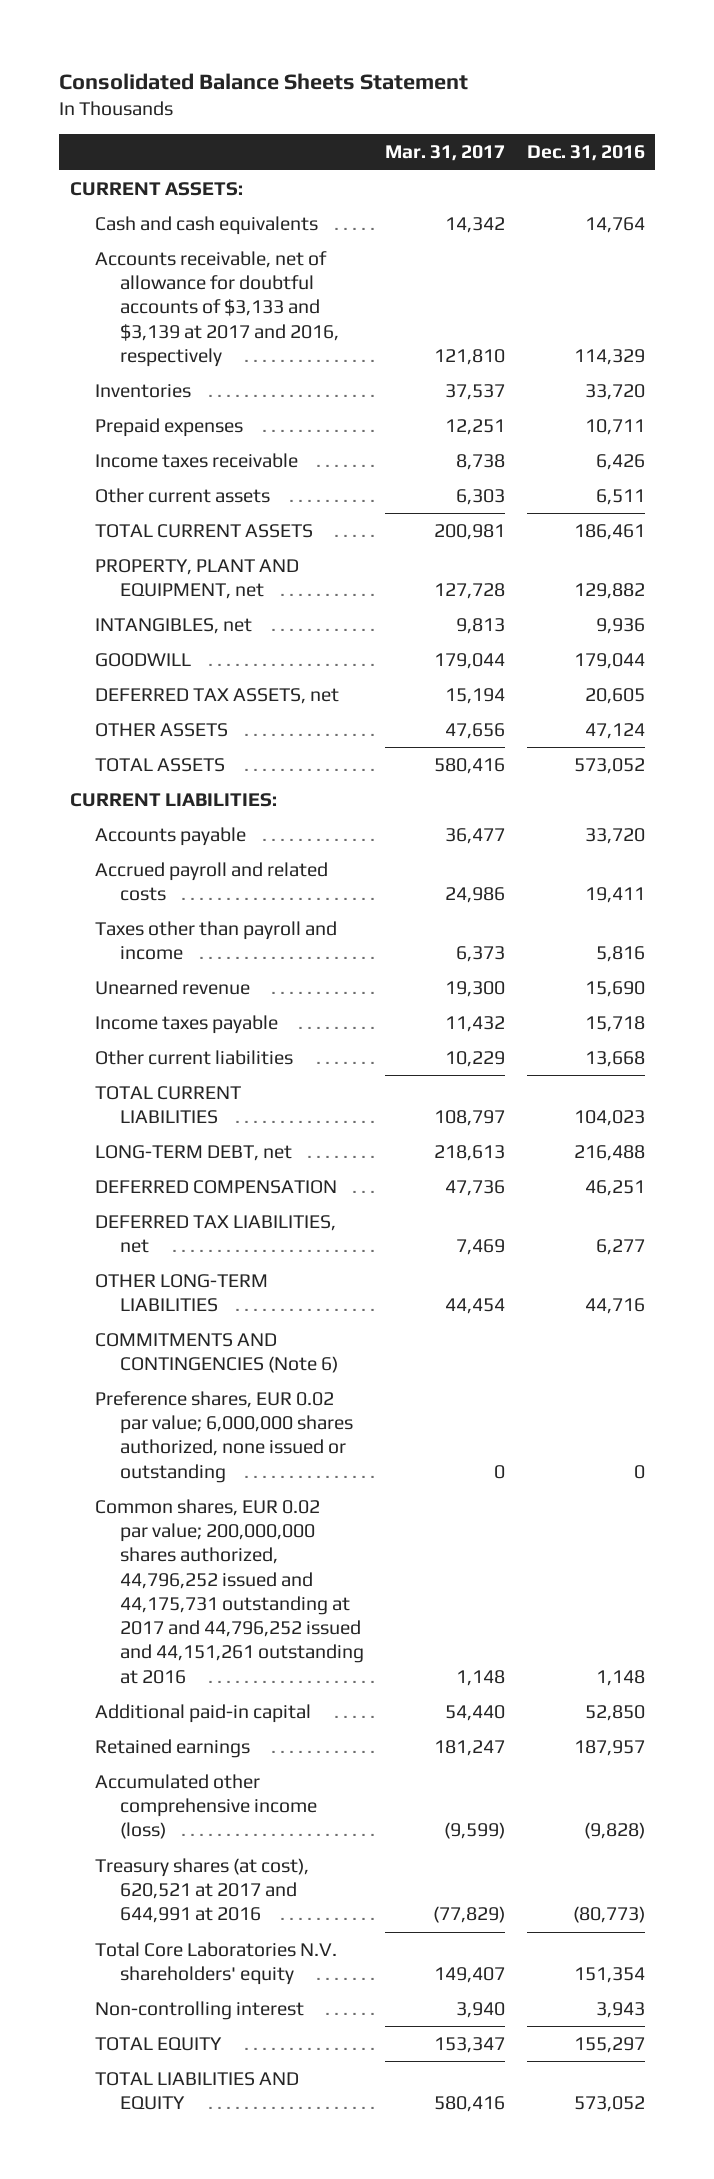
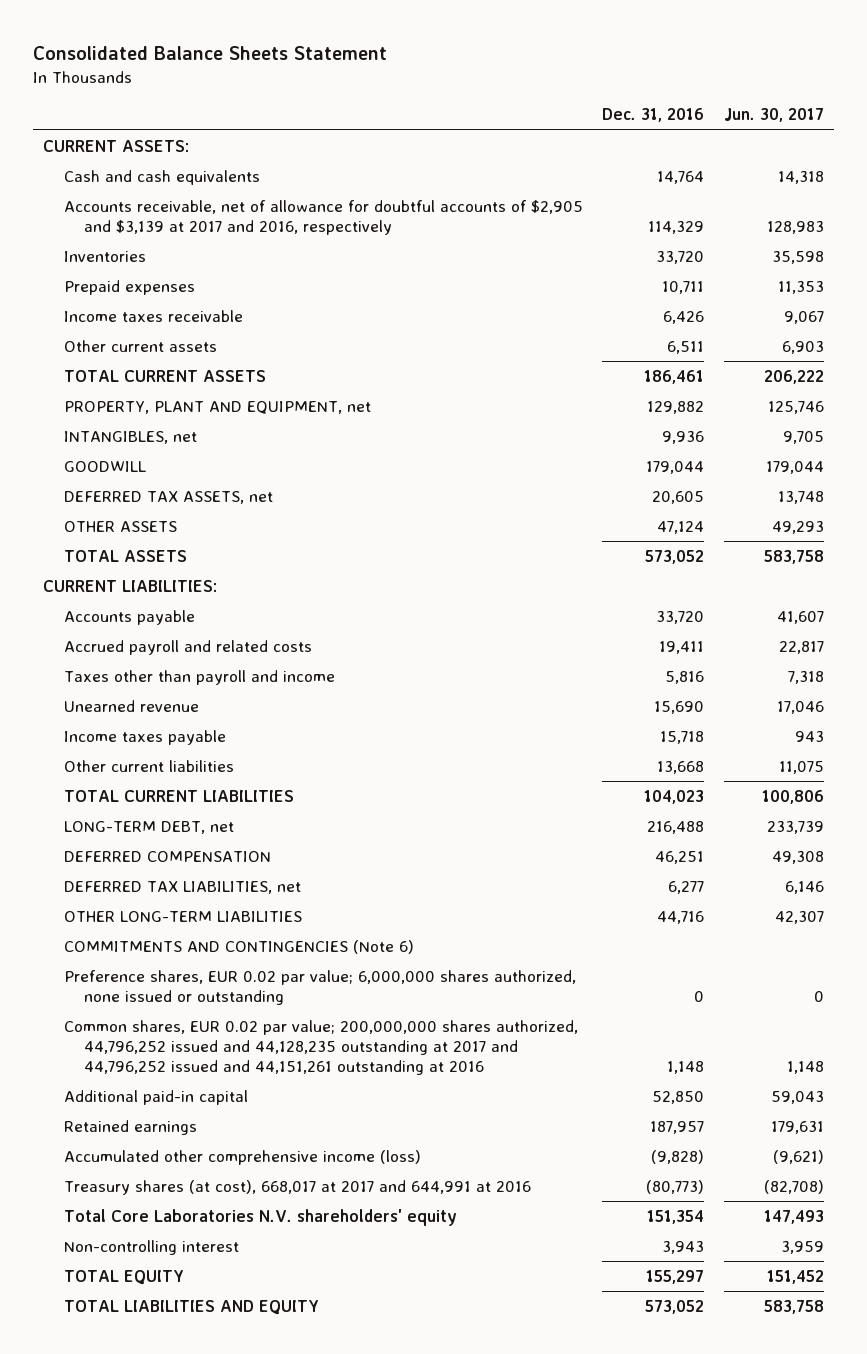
- | Mar. 31, 2017 | Dec. 31, 2016
+ | Dec. 31, 2016 | Jun. 30, 2017
- Accounts receivable, net of allowance for doubtful accounts of $3,133 and $3,139 at 2017 and 2016, respectively | 121,810 | 114,329
+ Accounts receivable, net of allowance for doubtful accounts of $2,905 and $3,139 at 2017 and 2016, respectively | 114,329 | 128,983
- Common shares, EUR 0.02 par value; 200,000,000 shares authorized, 44,796,252 issued and 44,175,731 outstanding at 2017 and 44,796,252 issued and 44,151,261 outstanding at 2016 | 1,148 | 1,148
+ Common shares, EUR 0.02 par value; 200,000,000 shares authorized, 44,796,252 issued and 44,128,235 outstanding at 2017 and 44,796,252 issued and 44,151,261 outstanding at 2016 | 1,148 | 1,148
- Treasury shares (at cost), 620,521 at 2017 and 644,991 at 2016 | (77,829) | (80,773)
+ Treasury shares (at cost), 668,017 at 2017 and 644,991 at 2016 | (80,773) | (82,708)

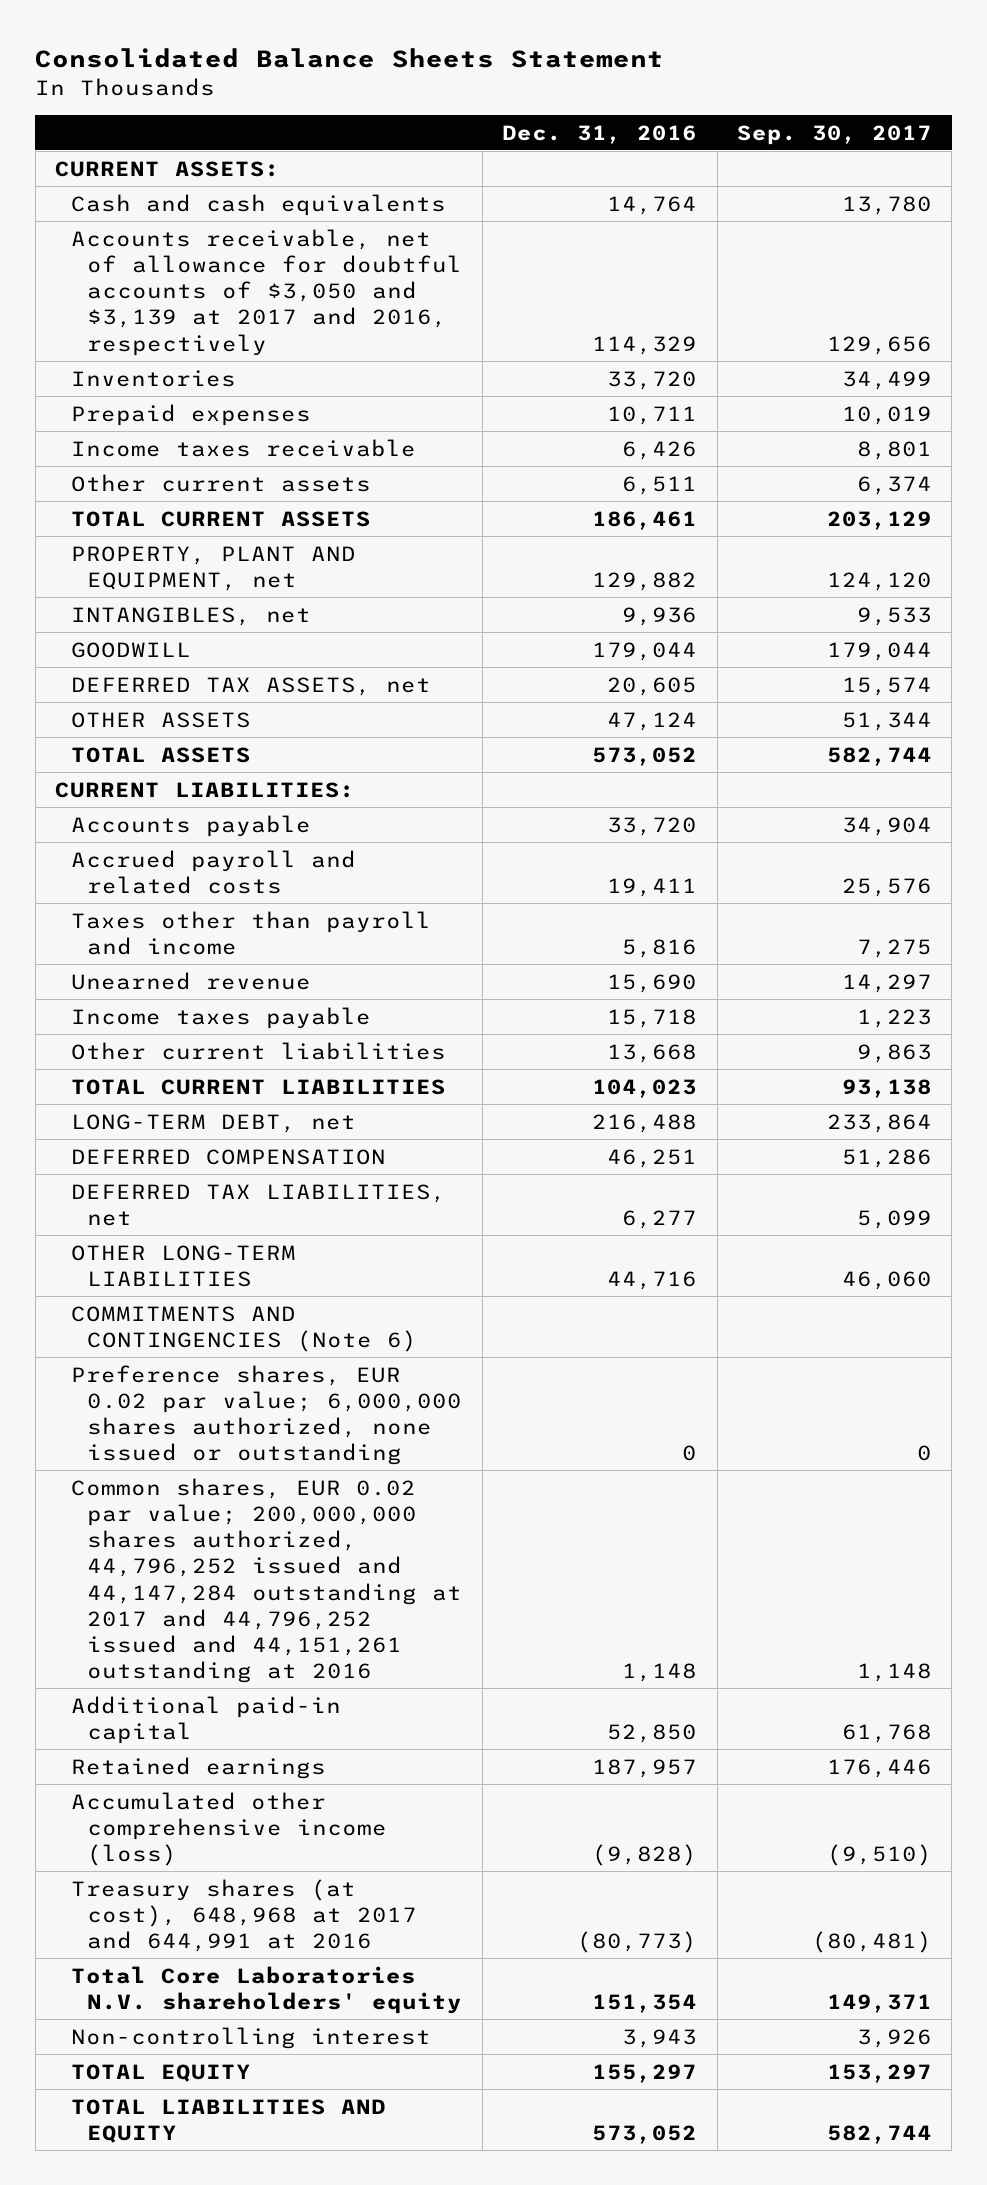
- | Dec. 31, 2016 | Jun. 30, 2017
+ | Dec. 31, 2016 | Sep. 30, 2017
- Accounts receivable, net of allowance for doubtful accounts of $2,905 and $3,139 at 2017 and 2016, respectively | 114,329 | 128,983
+ Accounts receivable, net of allowance for doubtful accounts of $3,050 and $3,139 at 2017 and 2016, respectively | 114,329 | 129,656
- Common shares, EUR 0.02 par value; 200,000,000 shares authorized, 44,796,252 issued and 44,128,235 outstanding at 2017 and 44,796,252 issued and 44,151,261 outstanding at 2016 | 1,148 | 1,148
+ Common shares, EUR 0.02 par value; 200,000,000 shares authorized, 44,796,252 issued and 44,147,284 outstanding at 2017 and 44,796,252 issued and 44,151,261 outstanding at 2016 | 1,148 | 1,148
- Treasury shares (at cost), 668,017 at 2017 and 644,991 at 2016 | (80,773) | (82,708)
+ Treasury shares (at cost), 648,968 at 2017 and 644,991 at 2016 | (80,773) | (80,481)

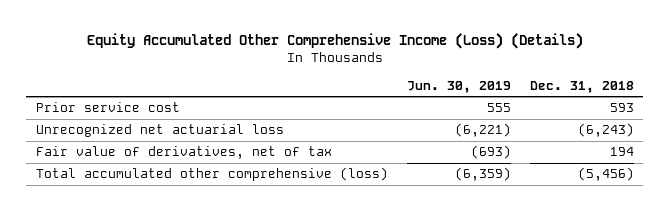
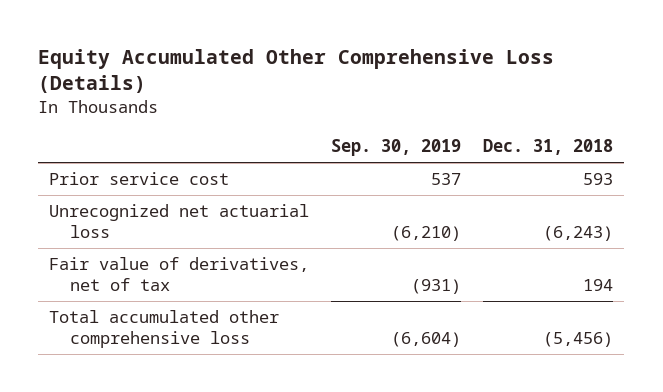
- Equity Accumulated Other Comprehensive Income (Loss) (Details)
+ Equity Accumulated Other Comprehensive Loss (Details)
- | Jun. 30, 2019 | Dec. 31, 2018
+ | Sep. 30, 2019 | Dec. 31, 2018
- Total accumulated other comprehensive (loss) | (6,359) | (5,456)
+ Total accumulated other comprehensive loss | (6,604) | (5,456)

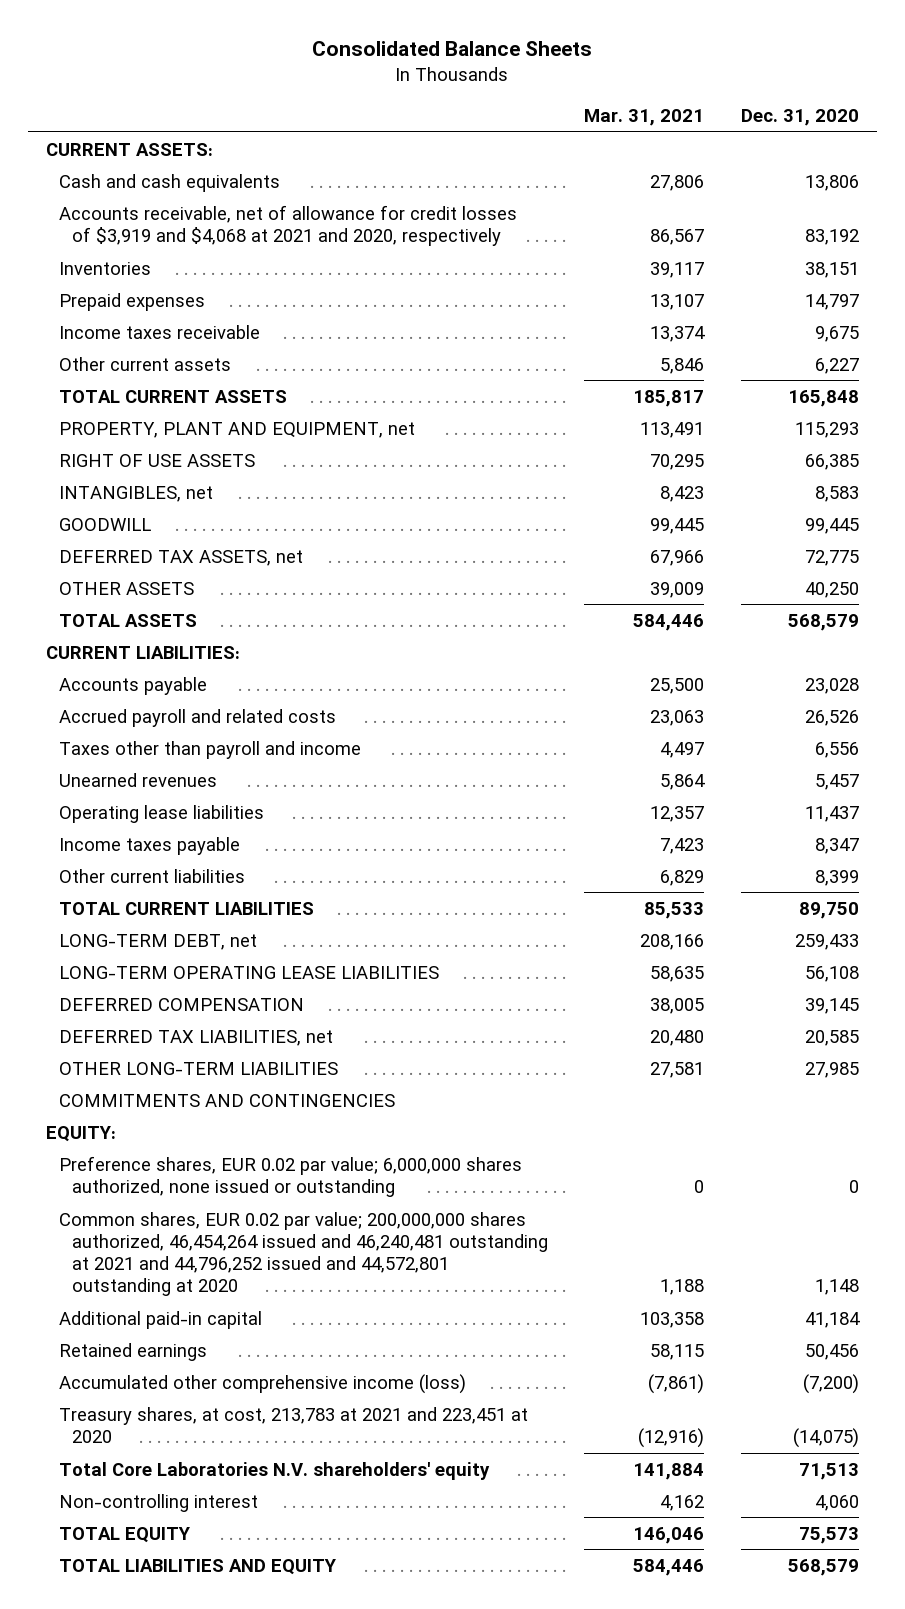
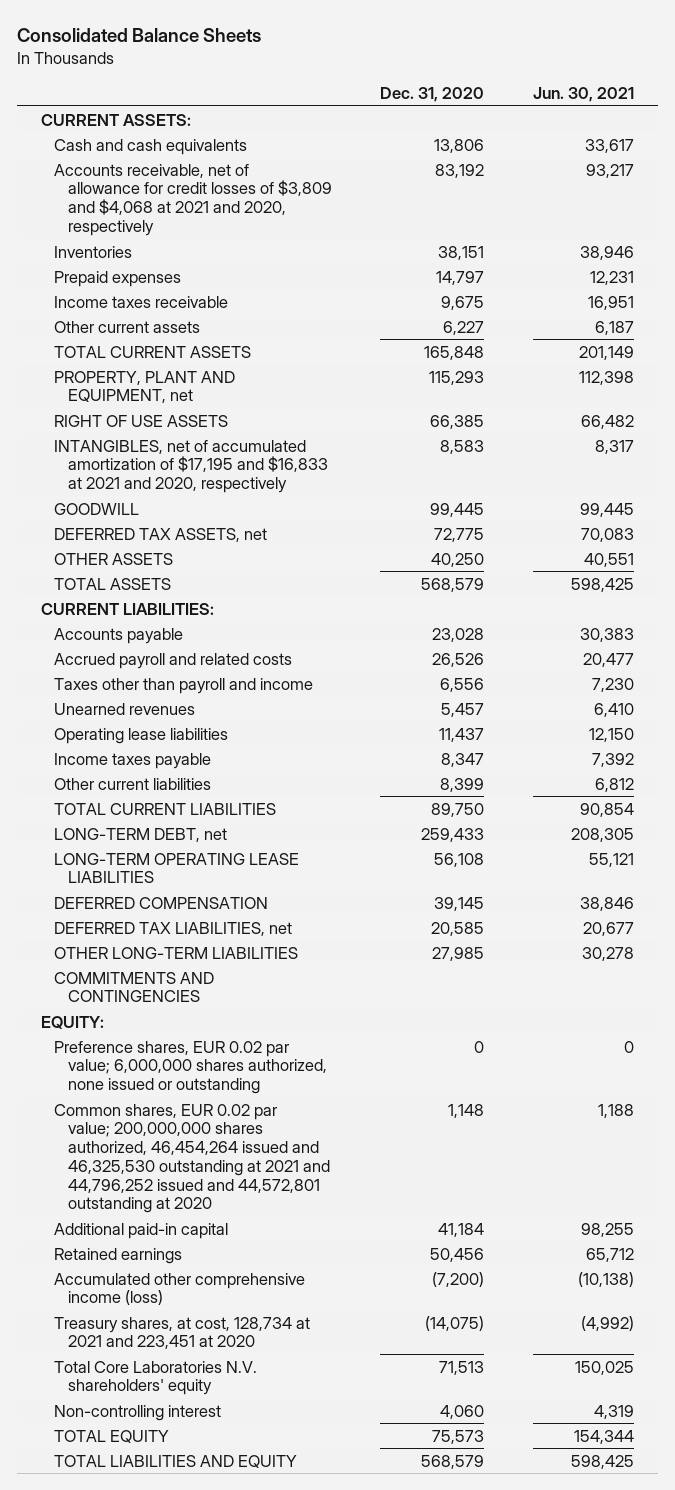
- | Mar. 31, 2021 | Dec. 31, 2020
+ | Dec. 31, 2020 | Jun. 30, 2021
- Accounts receivable, net of allowance for credit losses of $3,919 and $4,068 at 2021 and 2020, respectively | 86,567 | 83,192
+ Accounts receivable, net of allowance for credit losses of $3,809 and $4,068 at 2021 and 2020, respectively | 83,192 | 93,217
- INTANGIBLES, net | 8,423 | 8,583
+ INTANGIBLES, net of accumulated amortization of $17,195 and $16,833 at 2021 and 2020, respectively | 8,583 | 8,317
- Common shares, EUR 0.02 par value; 200,000,000 shares authorized, 46,454,264 issued and 46,240,481 outstanding at 2021 and 44,796,252 issued and 44,572,801 outstanding at 2020 | 1,188 | 1,148
+ Common shares, EUR 0.02 par value; 200,000,000 shares authorized, 46,454,264 issued and 46,325,530 outstanding at 2021 and 44,796,252 issued and 44,572,801 outstanding at 2020 | 1,148 | 1,188
- Treasury shares, at cost, 213,783 at 2021 and 223,451 at 2020 | (12,916) | (14,075)
+ Treasury shares, at cost, 128,734 at 2021 and 223,451 at 2020 | (14,075) | (4,992)

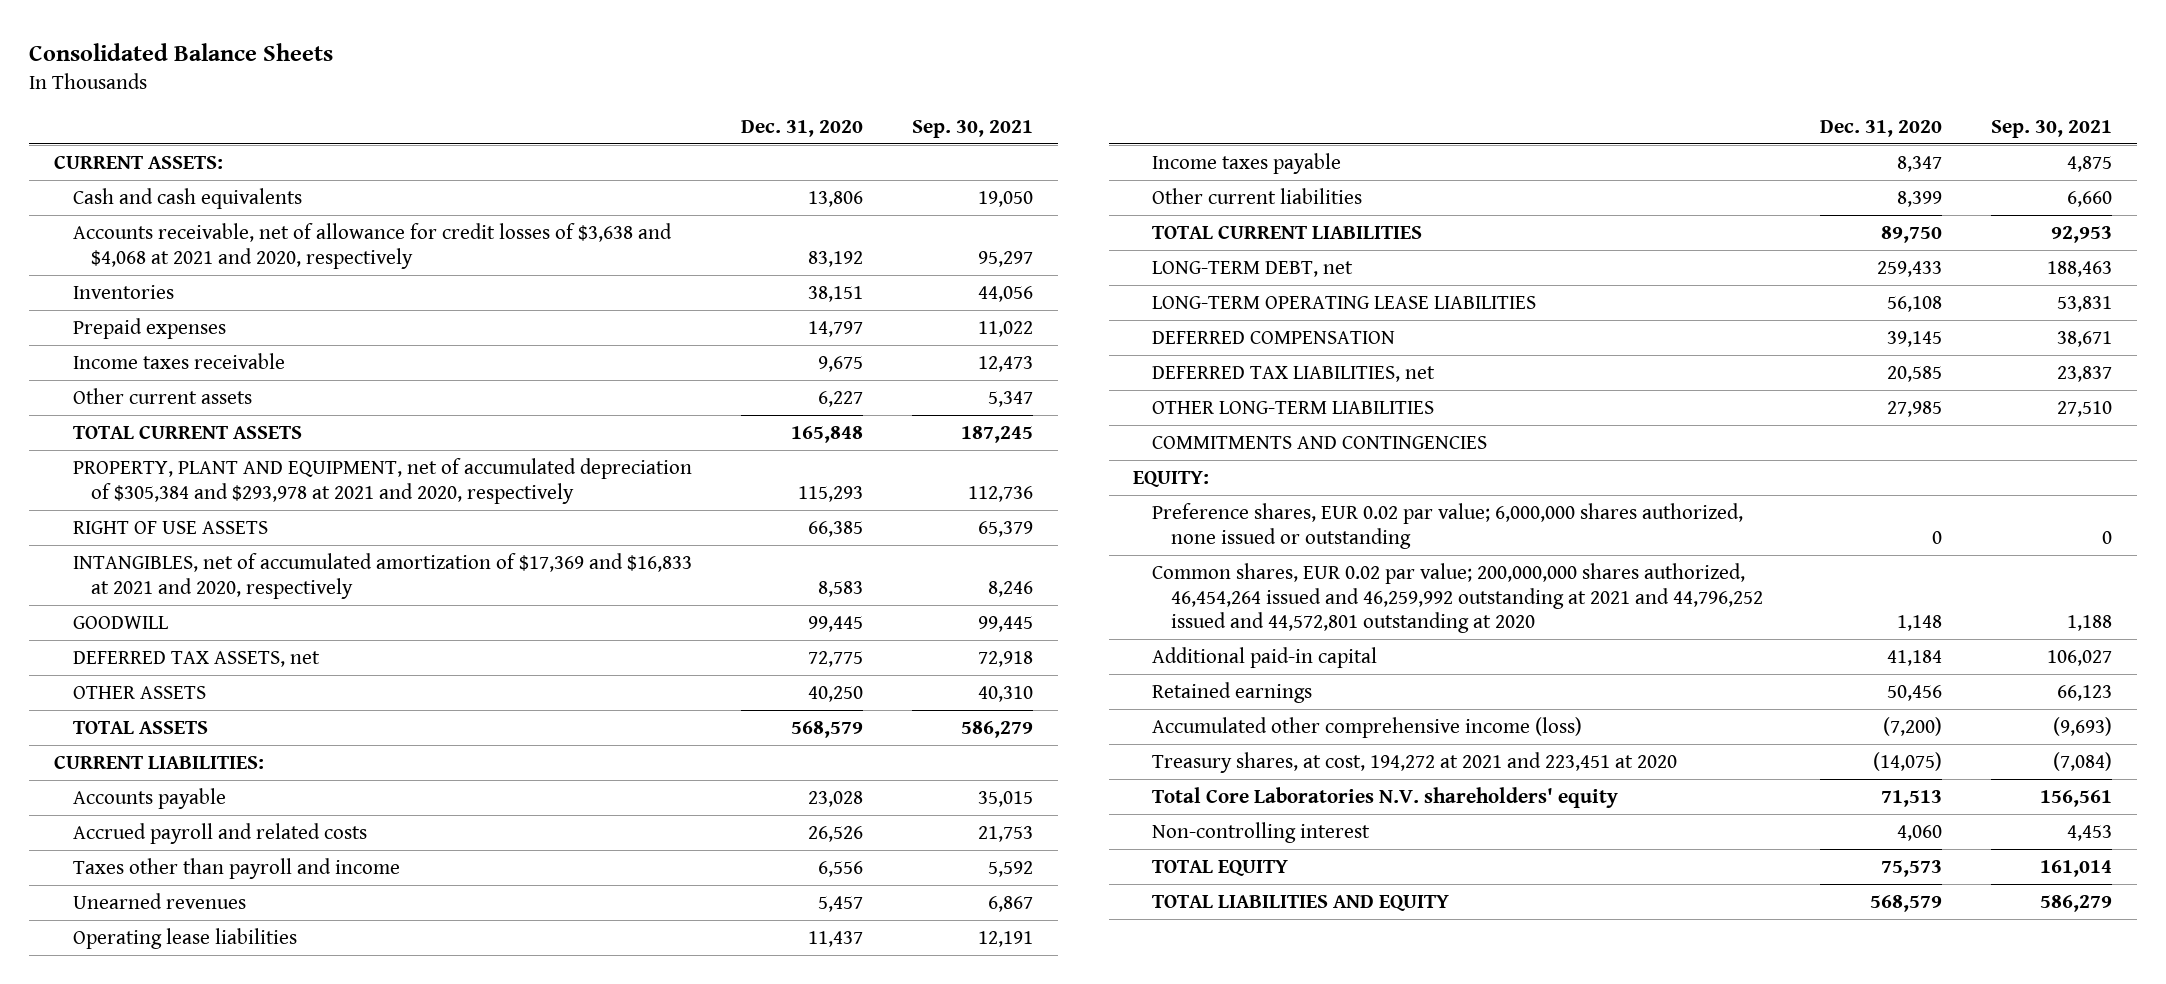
- | Dec. 31, 2020 | Jun. 30, 2021
+ | Dec. 31, 2020 | Sep. 30, 2021
- Accounts receivable, net of allowance for credit losses of $3,809 and $4,068 at 2021 and 2020, respectively | 83,192 | 93,217
+ Accounts receivable, net of allowance for credit losses of $3,638 and $4,068 at 2021 and 2020, respectively | 83,192 | 95,297
- PROPERTY, PLANT AND EQUIPMENT, net | 115,293 | 112,398
+ PROPERTY, PLANT AND EQUIPMENT, net of accumulated depreciation of $305,384 and $293,978 at 2021 and 2020, respectively | 115,293 | 112,736
- INTANGIBLES, net of accumulated amortization of $17,195 and $16,833 at 2021 and 2020, respectively | 8,583 | 8,317
+ INTANGIBLES, net of accumulated amortization of $17,369 and $16,833 at 2021 and 2020, respectively | 8,583 | 8,246
- Common shares, EUR 0.02 par value; 200,000,000 shares authorized, 46,454,264 issued and 46,325,530 outstanding at 2021 and 44,796,252 issued and 44,572,801 outstanding at 2020 | 1,148 | 1,188
+ Common shares, EUR 0.02 par value; 200,000,000 shares authorized, 46,454,264 issued and 46,259,992 outstanding at 2021 and 44,796,252 issued and 44,572,801 outstanding at 2020 | 1,148 | 1,188
- Treasury shares, at cost, 128,734 at 2021 and 223,451 at 2020 | (14,075) | (4,992)
+ Treasury shares, at cost, 194,272 at 2021 and 223,451 at 2020 | (14,075) | (7,084)

